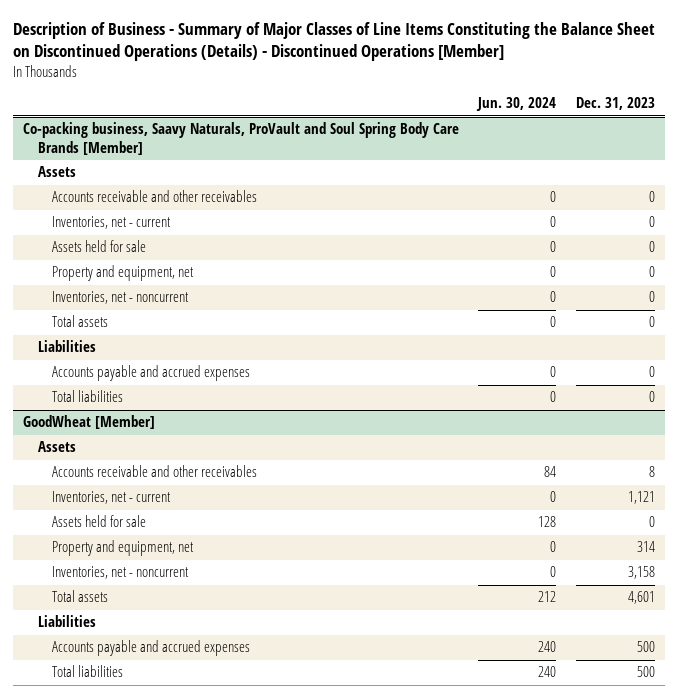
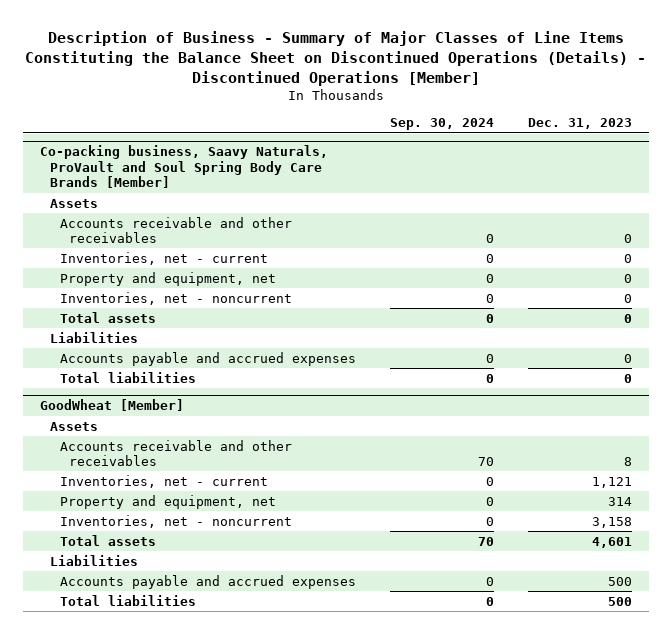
- | Jun. 30, 2024 | Dec. 31, 2023
+ | Sep. 30, 2024 | Dec. 31, 2023
@ Co-packing business, Saavy Naturals, ProVault and Soul Spring Body Care Brands [Member]
- Assets held for sale | 0 | 0
@ GoodWheat [Member]
- Assets held for sale | 128 | 0

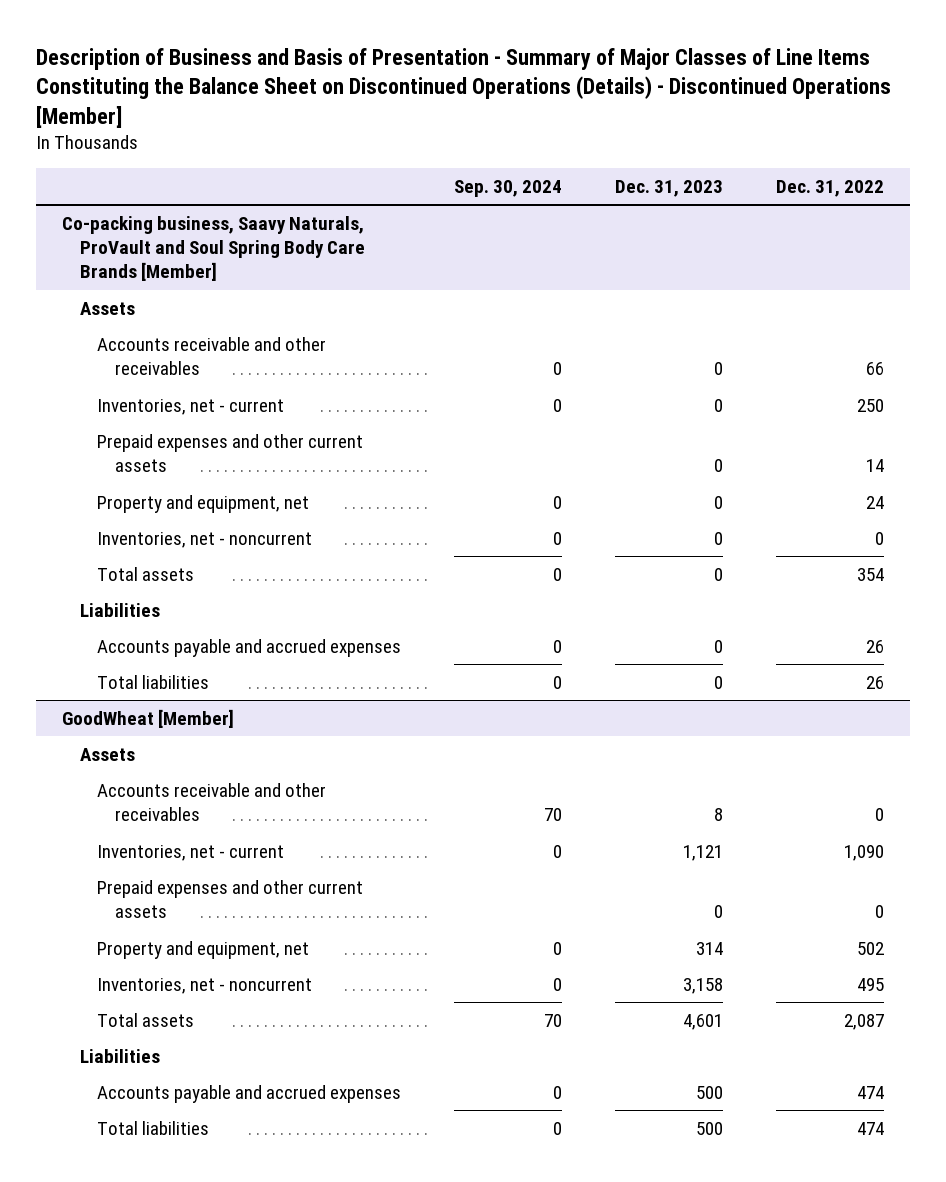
- Description of Business - Summary of Major Classes of Line Items Constituting the Balance Sheet on Discontinued Operations (Details) - Discontinued Operations [Member]
+ Description of Business and Basis of Presentation - Summary of Major Classes of Line Items Constituting the Balance Sheet on Discontinued Operations (Details) - Discontinued Operations [Member]
- | Sep. 30, 2024 | Dec. 31, 2023
+ | Sep. 30, 2024 | Dec. 31, 2023 | Dec. 31, 2022
@ Co-packing business, Saavy Naturals, ProVault and Soul Spring Body Care Brands [Member]
+ Prepaid expenses and other current assets | | 0 | 14
@ GoodWheat [Member]
+ Prepaid expenses and other current assets | | 0 | 0

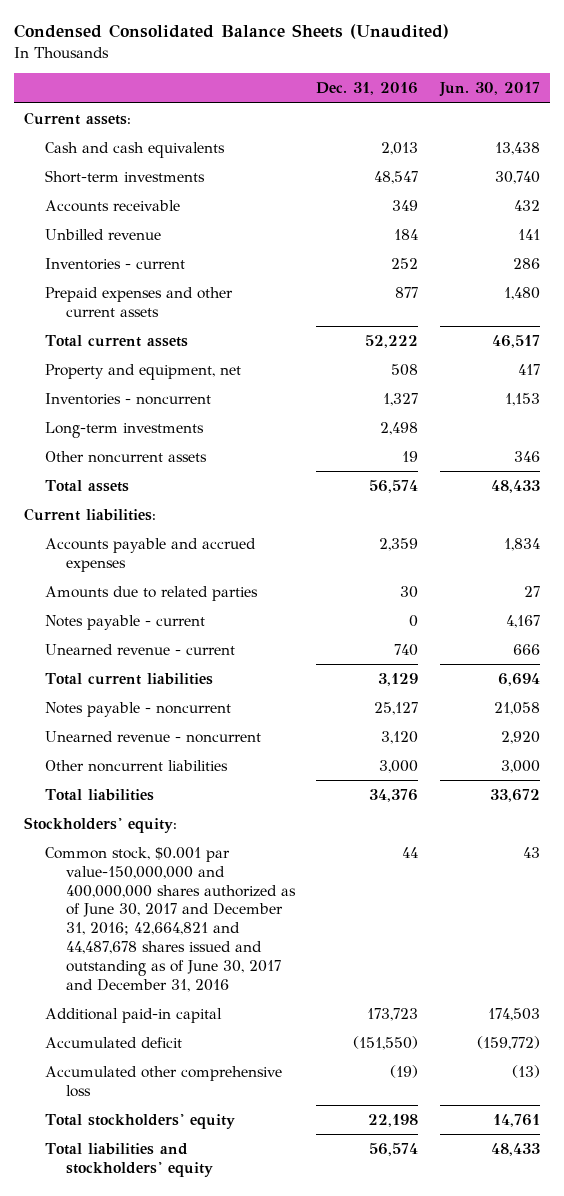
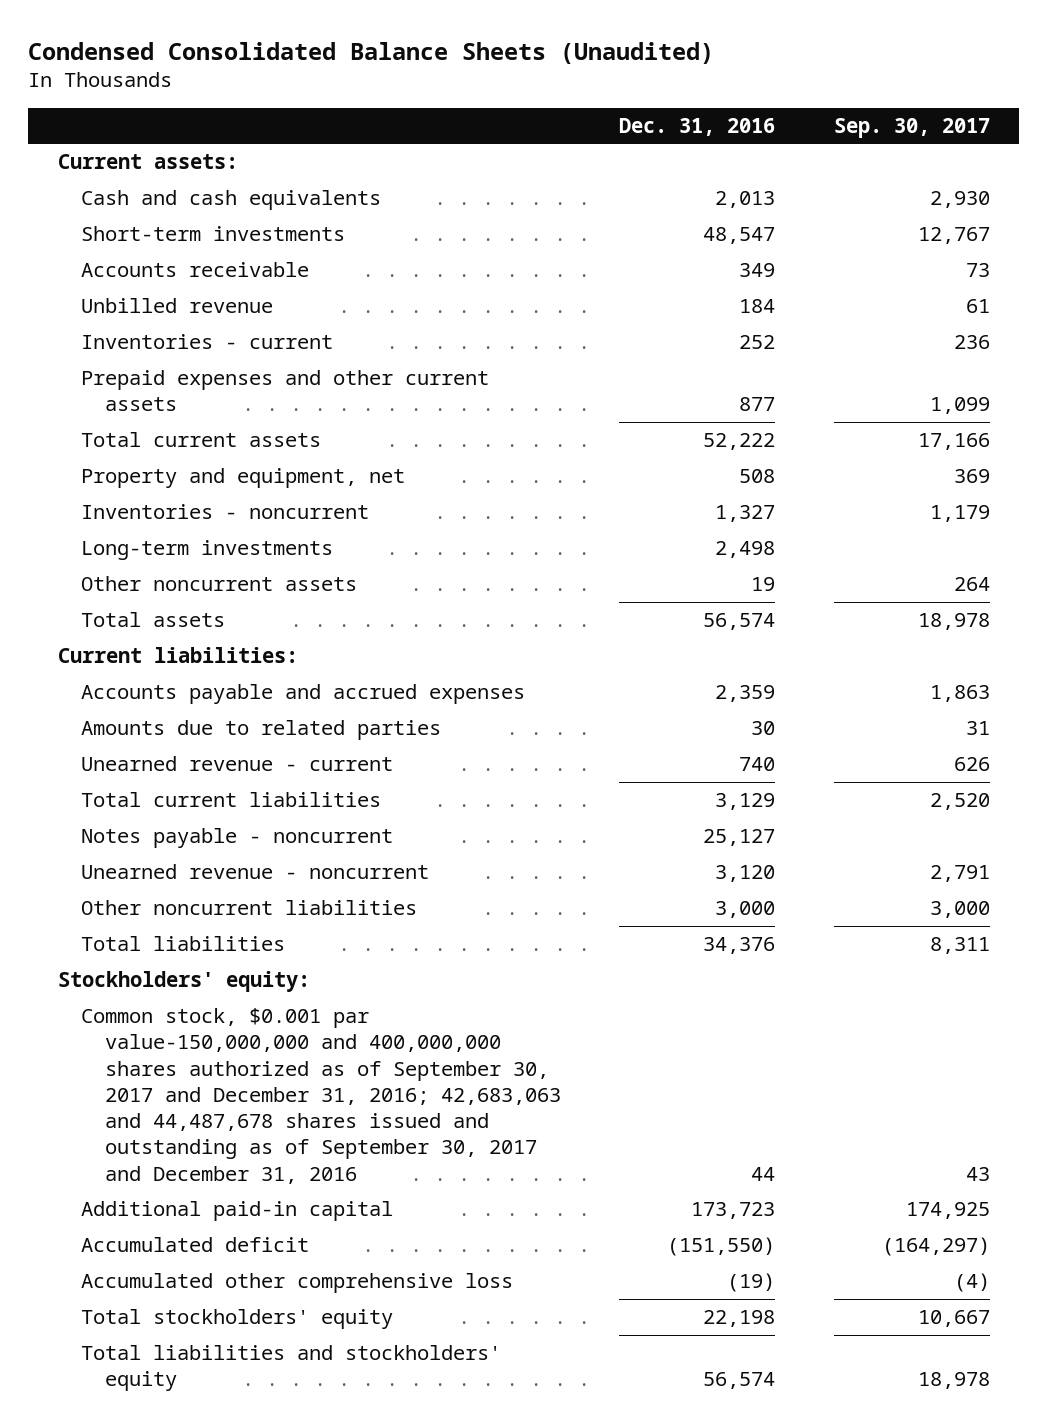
- | Dec. 31, 2016 | Jun. 30, 2017
+ | Dec. 31, 2016 | Sep. 30, 2017
- Notes payable - current | 0 | 4,167
- Common stock, $0.001 par value-150,000,000 and 400,000,000 shares authorized as of June 30, 2017 and December 31, 2016; 42,664,821 and 44,487,678 shares issued and outstanding as of June 30, 2017 and December 31, 2016 | 44 | 43
+ Common stock, $0.001 par value-150,000,000 and 400,000,000 shares authorized as of September 30, 2017 and December 31, 2016; 42,683,063 and 44,487,678 shares issued and outstanding as of September 30, 2017 and December 31, 2016 | 44 | 43

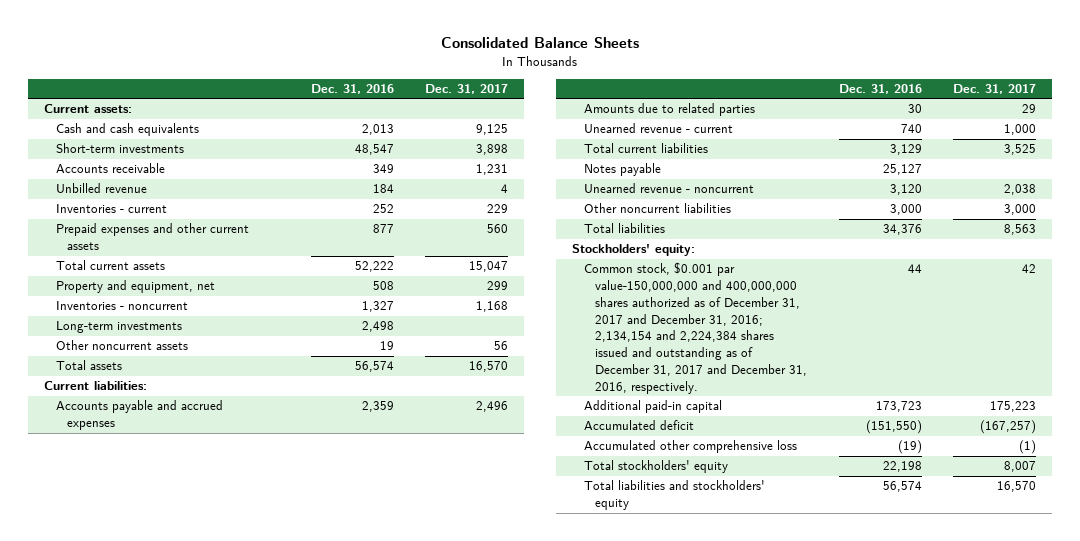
- Condensed Consolidated Balance Sheets (Unaudited)
+ Consolidated Balance Sheets
- | Dec. 31, 2016 | Sep. 30, 2017
+ | Dec. 31, 2016 | Dec. 31, 2017
- Notes payable - noncurrent | 25,127 |
+ Notes payable | 25,127 |
- Common stock, $0.001 par value-150,000,000 and 400,000,000 shares authorized as of September 30, 2017 and December 31, 2016; 42,683,063 and 44,487,678 shares issued and outstanding as of September 30, 2017 and December 31, 2016 | 44 | 43
+ Common stock, $0.001 par value-150,000,000 and 400,000,000 shares authorized as of December 31, 2017 and December 31, 2016; 2,134,154 and 2,224,384 shares issued and outstanding as of December 31, 2017 and December 31, 2016, respectively. | 44 | 42

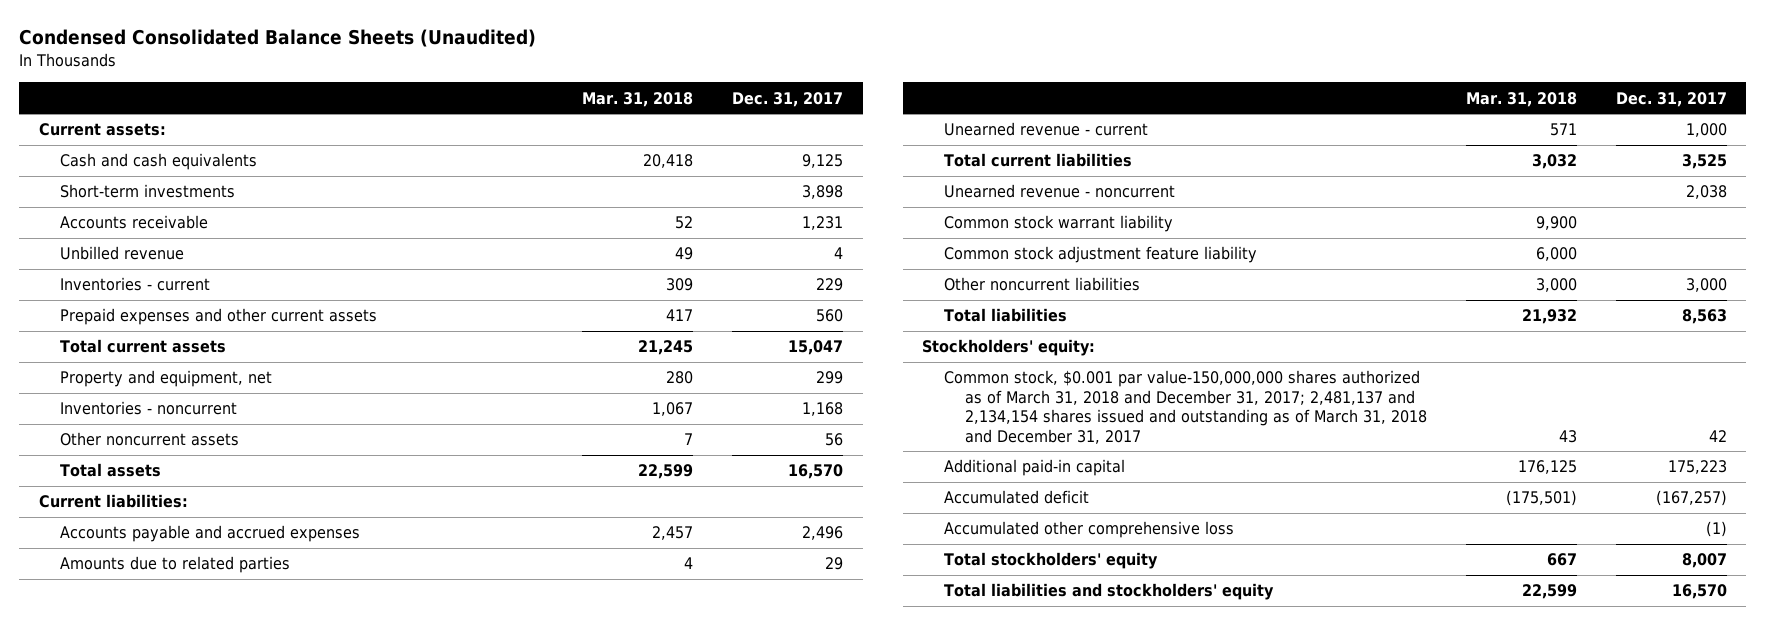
- Consolidated Balance Sheets
+ Condensed Consolidated Balance Sheets (Unaudited)
- | Dec. 31, 2016 | Dec. 31, 2017
+ | Mar. 31, 2018 | Dec. 31, 2017
- Long-term investments | 2,498 |
- Notes payable | 25,127 |
+ Common stock warrant liability | 9,900 |
+ Common stock adjustment feature liability | 6,000 |
- Common stock, $0.001 par value-150,000,000 and 400,000,000 shares authorized as of December 31, 2017 and December 31, 2016; 2,134,154 and 2,224,384 shares issued and outstanding as of December 31, 2017 and December 31, 2016, respectively. | 44 | 42
+ Common stock, $0.001 par value-150,000,000 shares authorized as of March 31, 2018 and December 31, 2017; 2,481,137 and 2,134,154 shares issued and outstanding as of March 31, 2018 and December 31, 2017 | 43 | 42

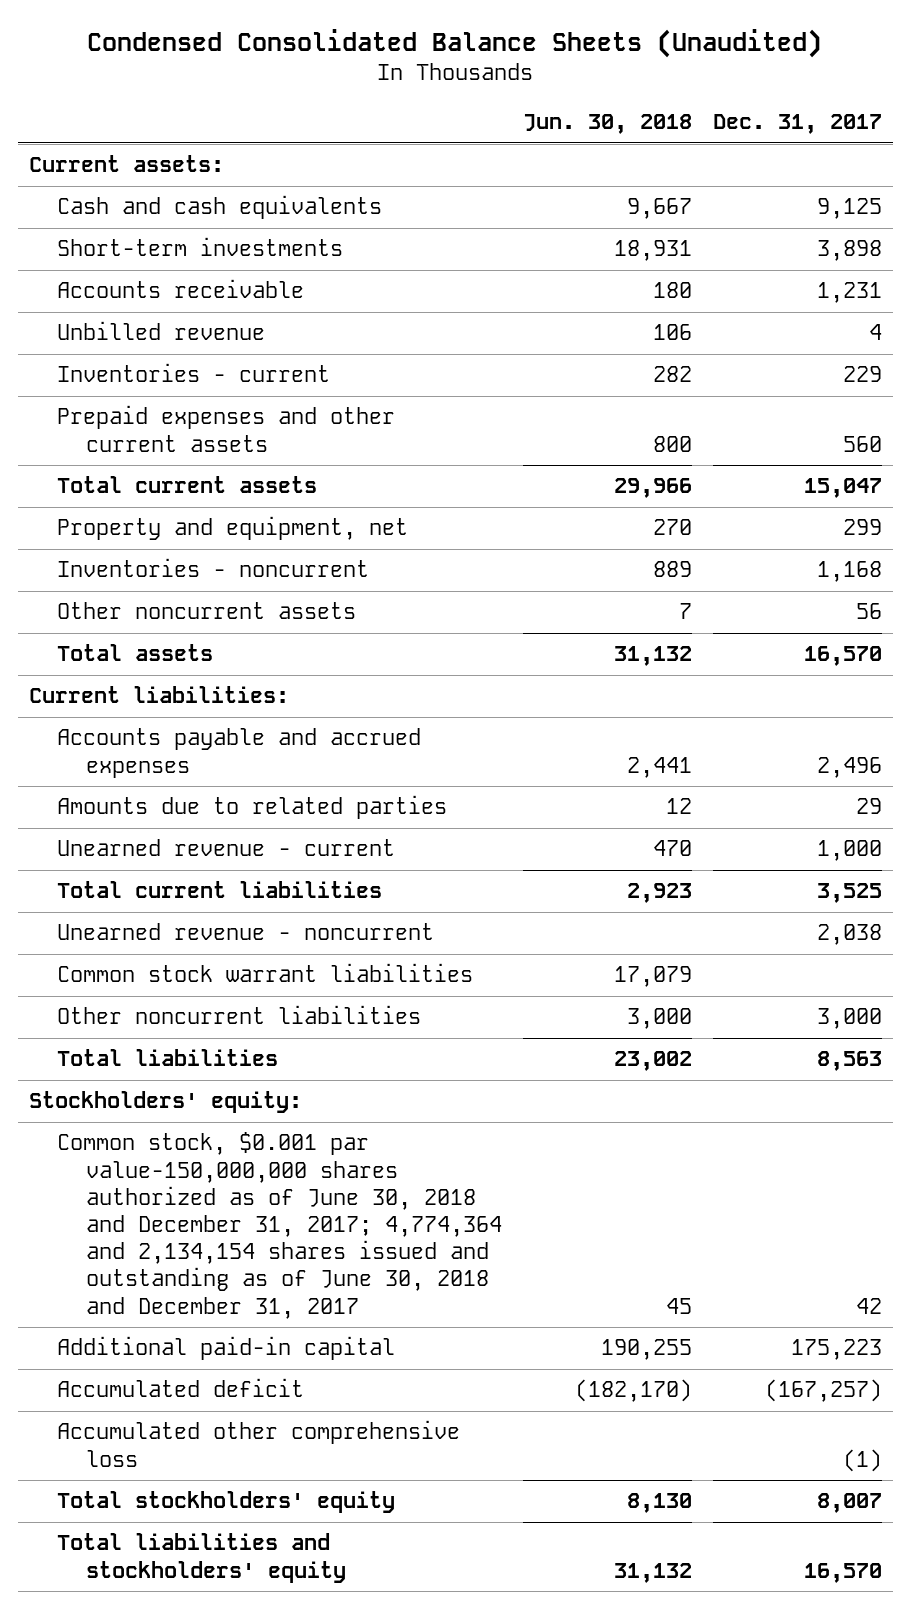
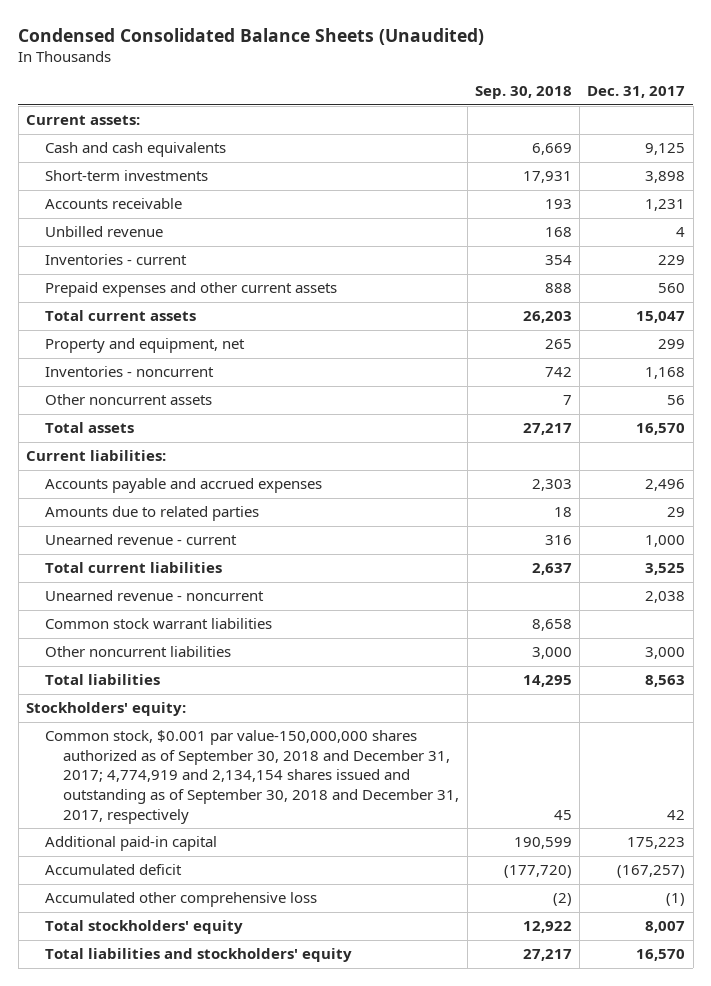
- | Jun. 30, 2018 | Dec. 31, 2017
+ | Sep. 30, 2018 | Dec. 31, 2017
- Common stock, $0.001 par value-150,000,000 shares authorized as of June 30, 2018 and December 31, 2017; 4,774,364 and 2,134,154 shares issued and outstanding as of June 30, 2018 and December 31, 2017 | 45 | 42
+ Common stock, $0.001 par value-150,000,000 shares authorized as of September 30, 2018 and December 31, 2017; 4,774,919 and 2,134,154 shares issued and outstanding as of September 30, 2018 and December 31, 2017, respectively | 45 | 42

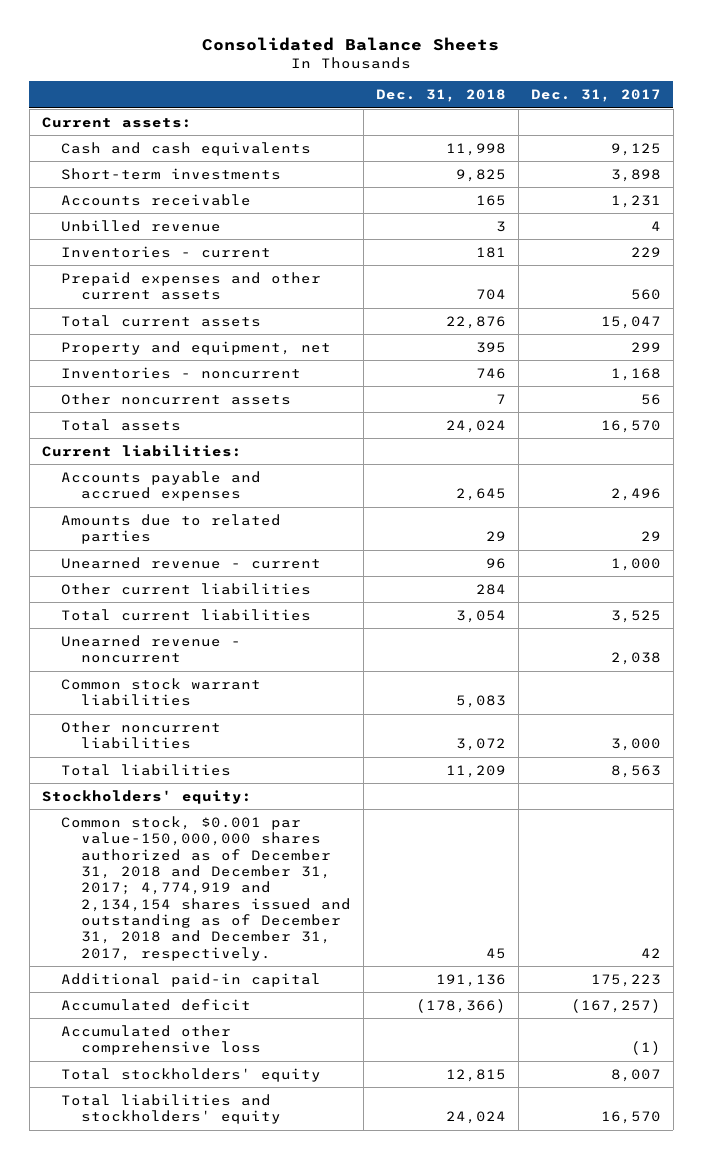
- Condensed Consolidated Balance Sheets (Unaudited)
+ Consolidated Balance Sheets
- | Sep. 30, 2018 | Dec. 31, 2017
+ | Dec. 31, 2018 | Dec. 31, 2017
+ Other current liabilities | 284 |
- Common stock, $0.001 par value-150,000,000 shares authorized as of September 30, 2018 and December 31, 2017; 4,774,919 and 2,134,154 shares issued and outstanding as of September 30, 2018 and December 31, 2017, respectively | 45 | 42
+ Common stock, $0.001 par value-150,000,000 shares authorized as of December 31, 2018 and December 31, 2017; 4,774,919 and 2,134,154 shares issued and outstanding as of December 31, 2018 and December 31, 2017, respectively. | 45 | 42

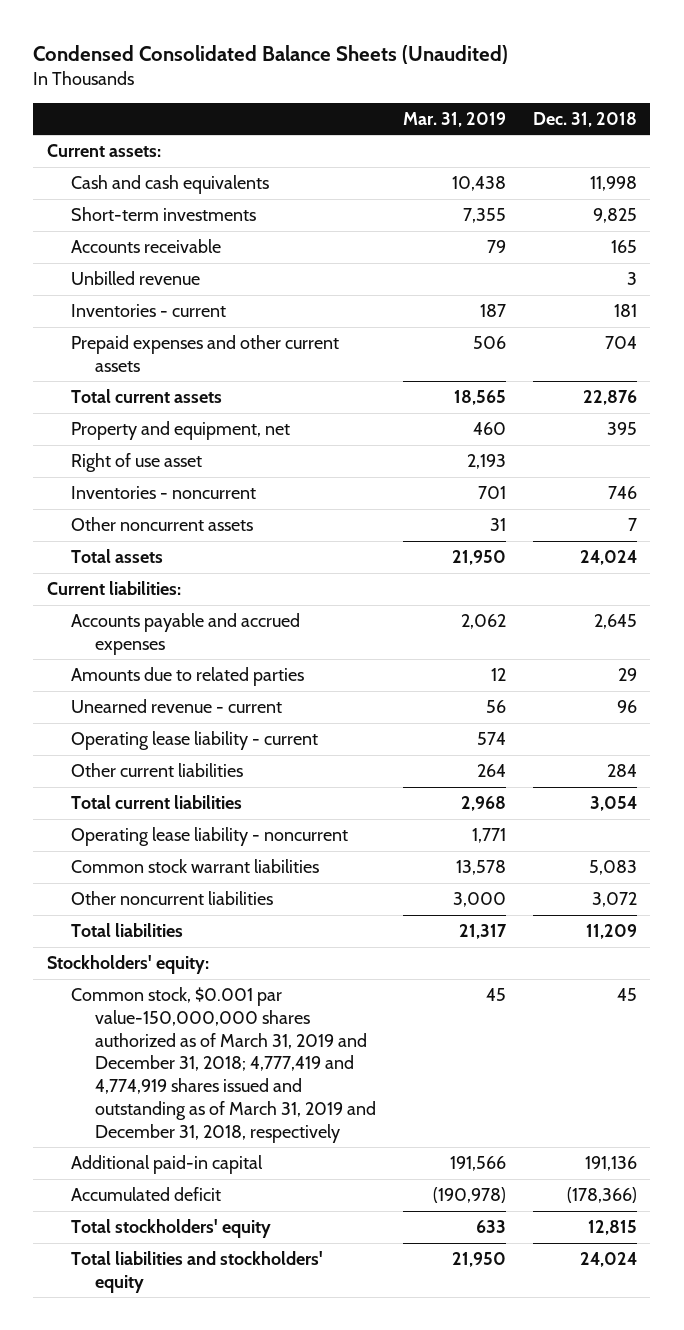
- Consolidated Balance Sheets
+ Condensed Consolidated Balance Sheets (Unaudited)
- | Dec. 31, 2018 | Dec. 31, 2017
+ | Mar. 31, 2019 | Dec. 31, 2018
+ Right of use asset | 2,193 |
+ Operating lease liability - current | 574 |
- Unearned revenue - noncurrent | | 2,038
+ Operating lease liability - noncurrent | 1,771 |
- Common stock, $0.001 par value-150,000,000 shares authorized as of December 31, 2018 and December 31, 2017; 4,774,919 and 2,134,154 shares issued and outstanding as of December 31, 2018 and December 31, 2017, respectively. | 45 | 42
+ Common stock, $0.001 par value-150,000,000 shares authorized as of March 31, 2019 and December 31, 2018; 4,777,419 and 4,774,919 shares issued and outstanding as of March 31, 2019 and December 31, 2018, respectively | 45 | 45
- Accumulated other comprehensive loss | | (1)

